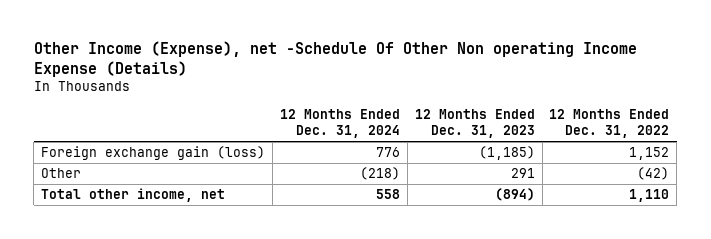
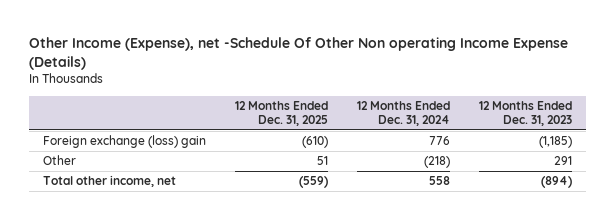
- | 12 Months Ended Dec. 31, 2024 | 12 Months Ended Dec. 31, 2023 | 12 Months Ended Dec. 31, 2022
+ | 12 Months Ended Dec. 31, 2025 | 12 Months Ended Dec. 31, 2024 | 12 Months Ended Dec. 31, 2023
- Foreign exchange gain (loss) | 776 | (1,185) | 1,152
+ Foreign exchange (loss) gain | (610) | 776 | (1,185)

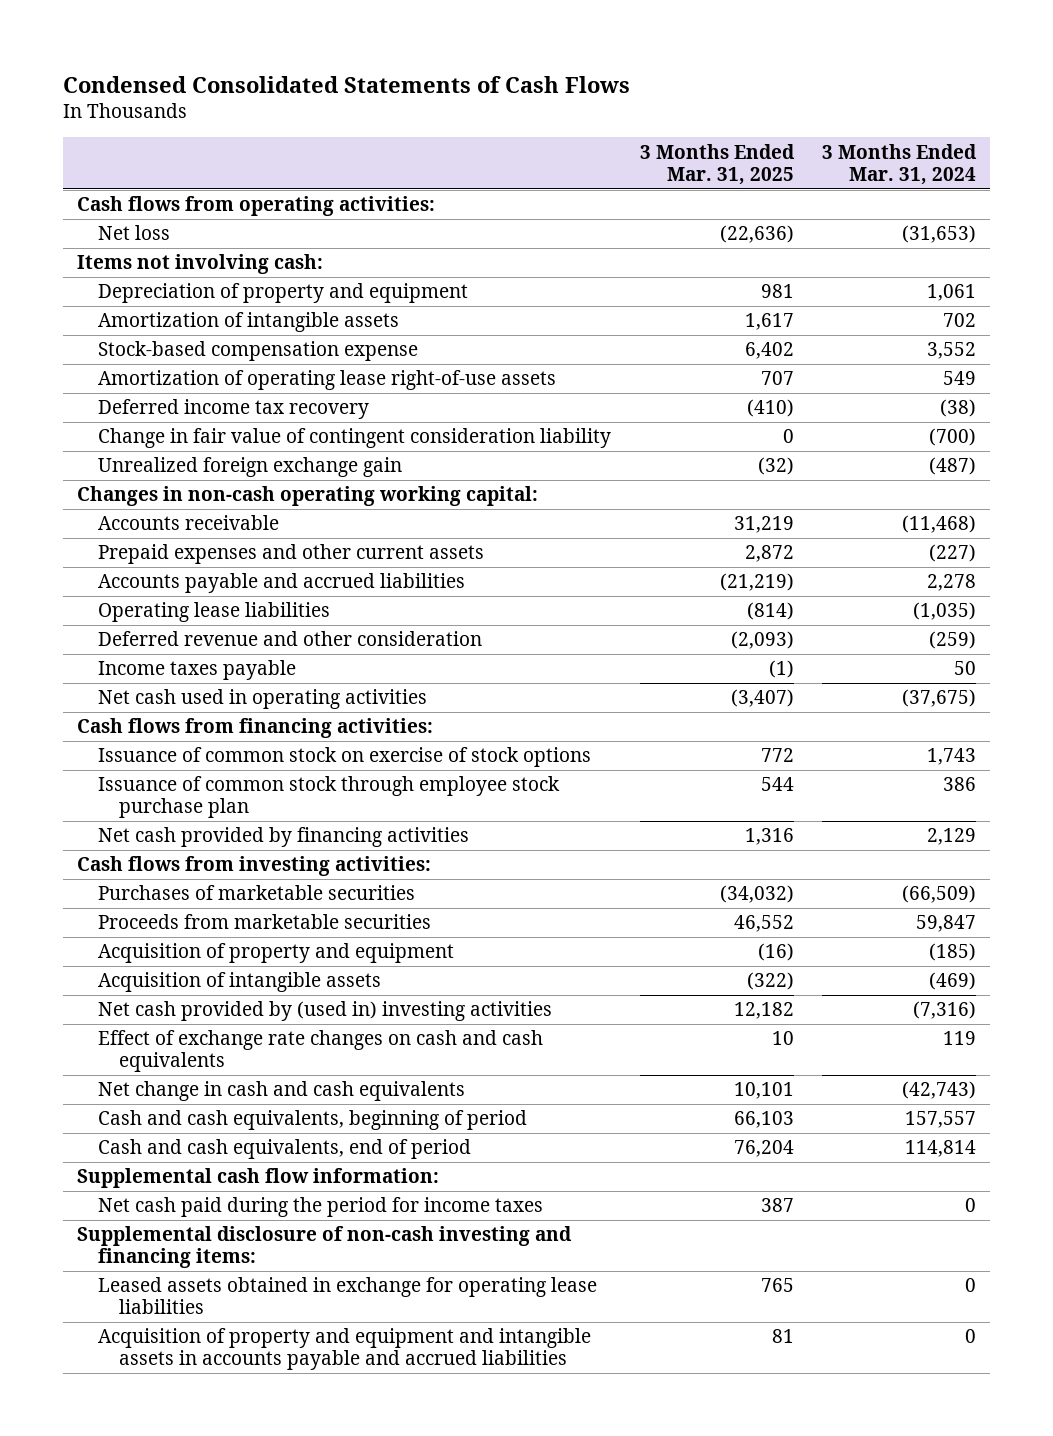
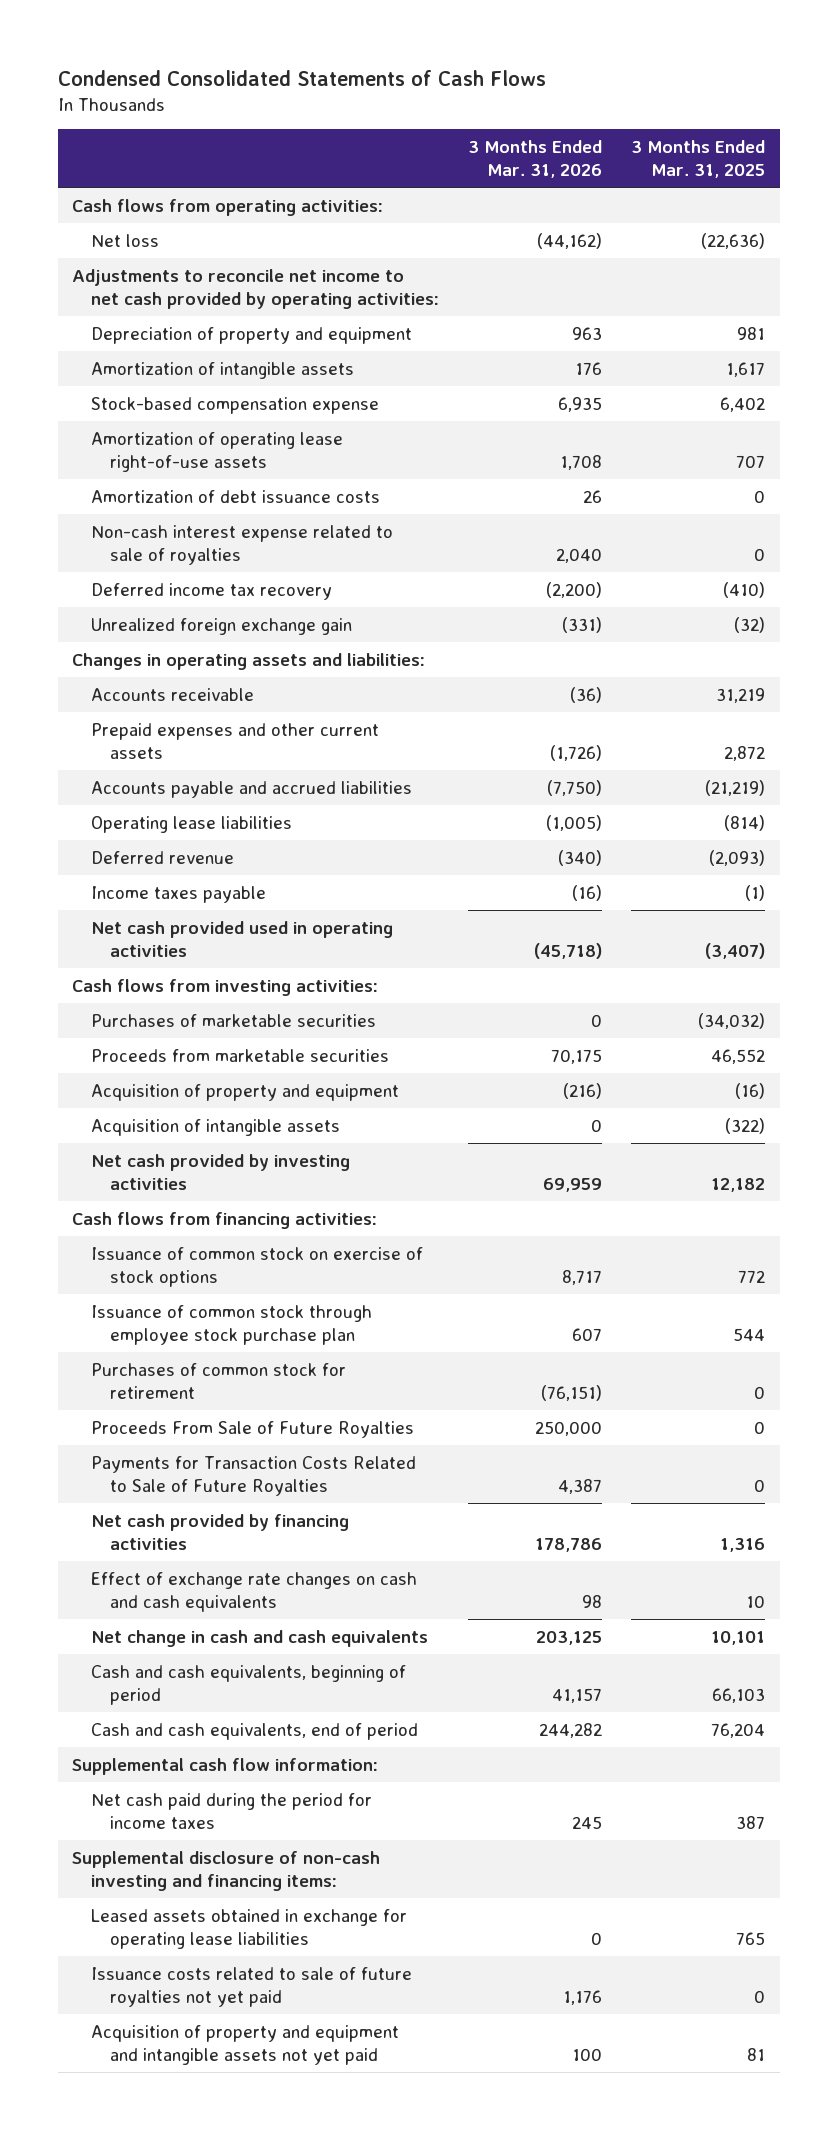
- | 3 Months Ended Mar. 31, 2025 | 3 Months Ended Mar. 31, 2024
+ | 3 Months Ended Mar. 31, 2026 | 3 Months Ended Mar. 31, 2025
- Items not involving cash:
+ Adjustments to reconcile net income to net cash provided by operating activities:
+ Amortization of debt issuance costs | 26 | 0
+ Non-cash interest expense related to sale of royalties | 2,040 | 0
- Change in fair value of contingent consideration liability | 0 | (700)
- Changes in non-cash operating working capital:
+ Changes in operating assets and liabilities:
- Deferred revenue and other consideration | (2,093) | (259)
+ Deferred revenue | (340) | (2,093)
- Net cash used in operating activities | (3,407) | (37,675)
+ Net cash provided used in operating activities | (45,718) | (3,407)
- Net cash provided by (used in) investing activities | 12,182 | (7,316)
+ Net cash provided by investing activities | 69,959 | 12,182
moved down: Cash flows from financing activities:
moved down: Issuance of common stock on exercise of stock options | 8,717 | 772
moved down: Issuance of common stock through employee stock purchase plan | 607 | 544
+ Purchases of common stock for retirement | (76,151) | 0
+ Proceeds From Sale of Future Royalties | 250,000 | 0
+ Payments for Transaction Costs Related to Sale of Future Royalties | 4,387 | 0
moved down: Net cash provided by financing activities | 178,786 | 1,316
- Acquisition of property and equipment and intangible assets in accounts payable and accrued liabilities | 81 | 0
+ Issuance costs related to sale of future royalties not yet paid | 1,176 | 0
+ Acquisition of property and equipment and intangible assets not yet paid | 100 | 81

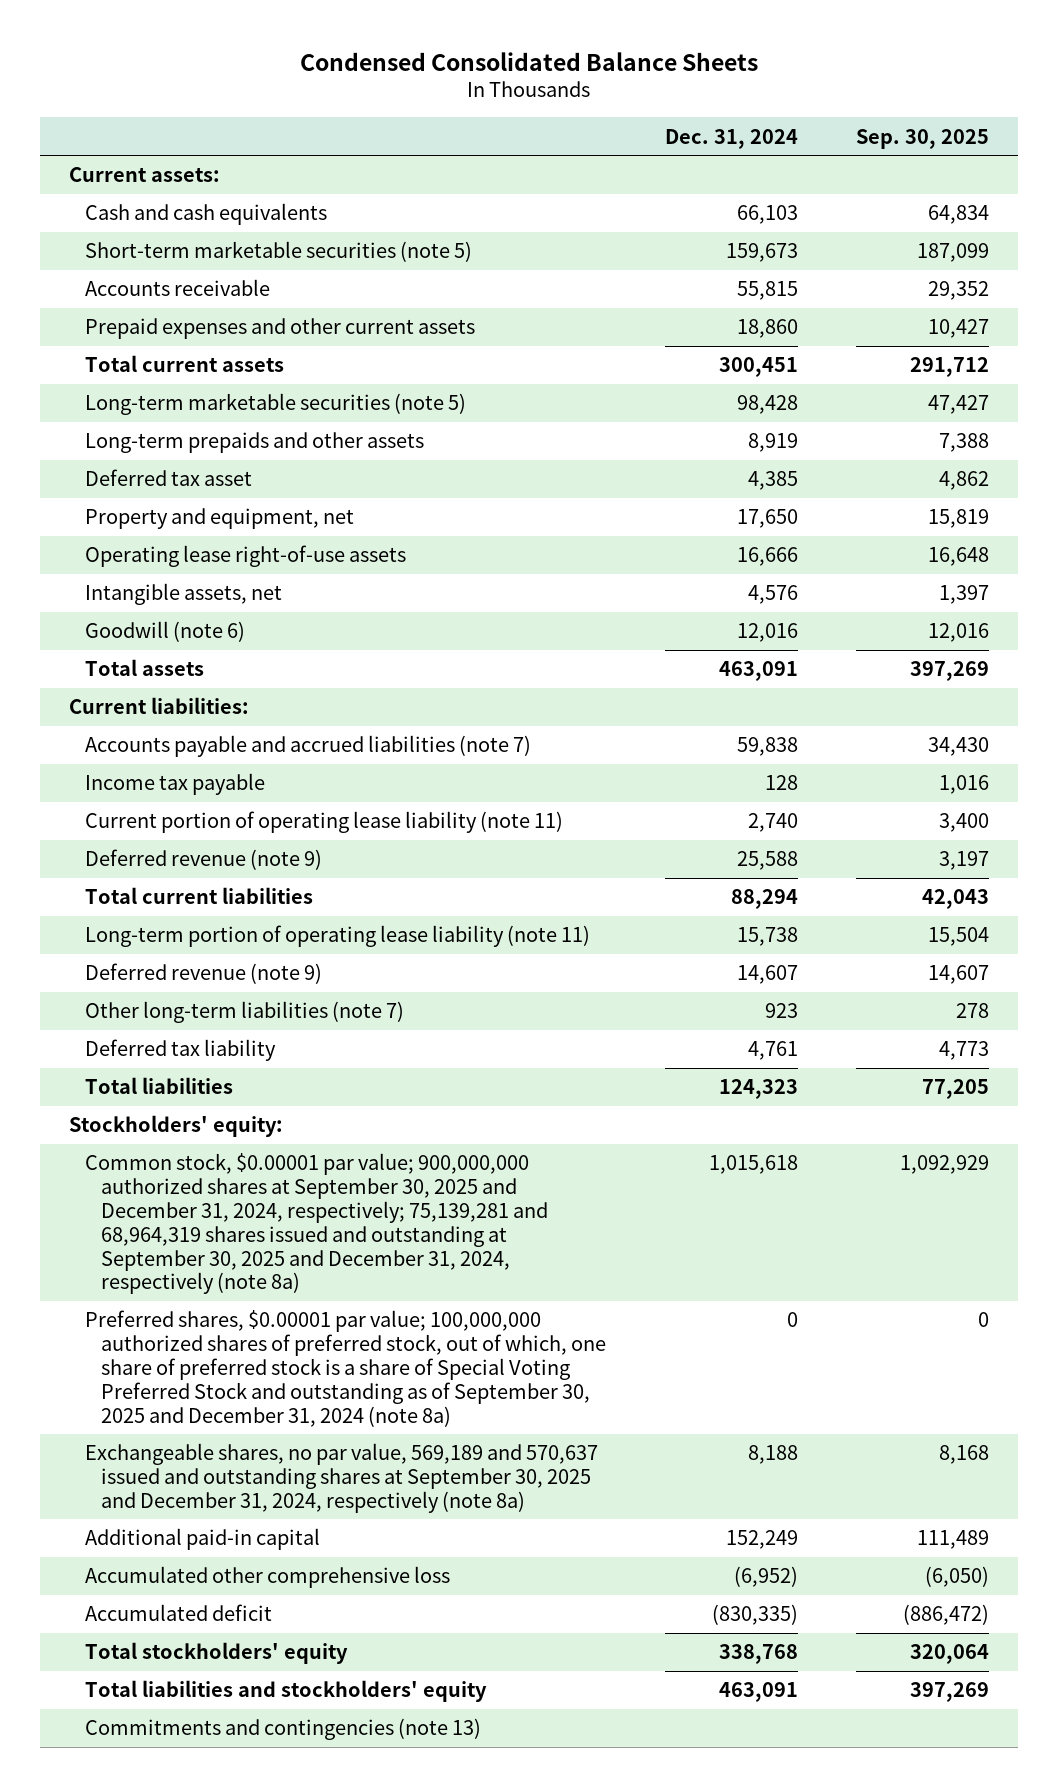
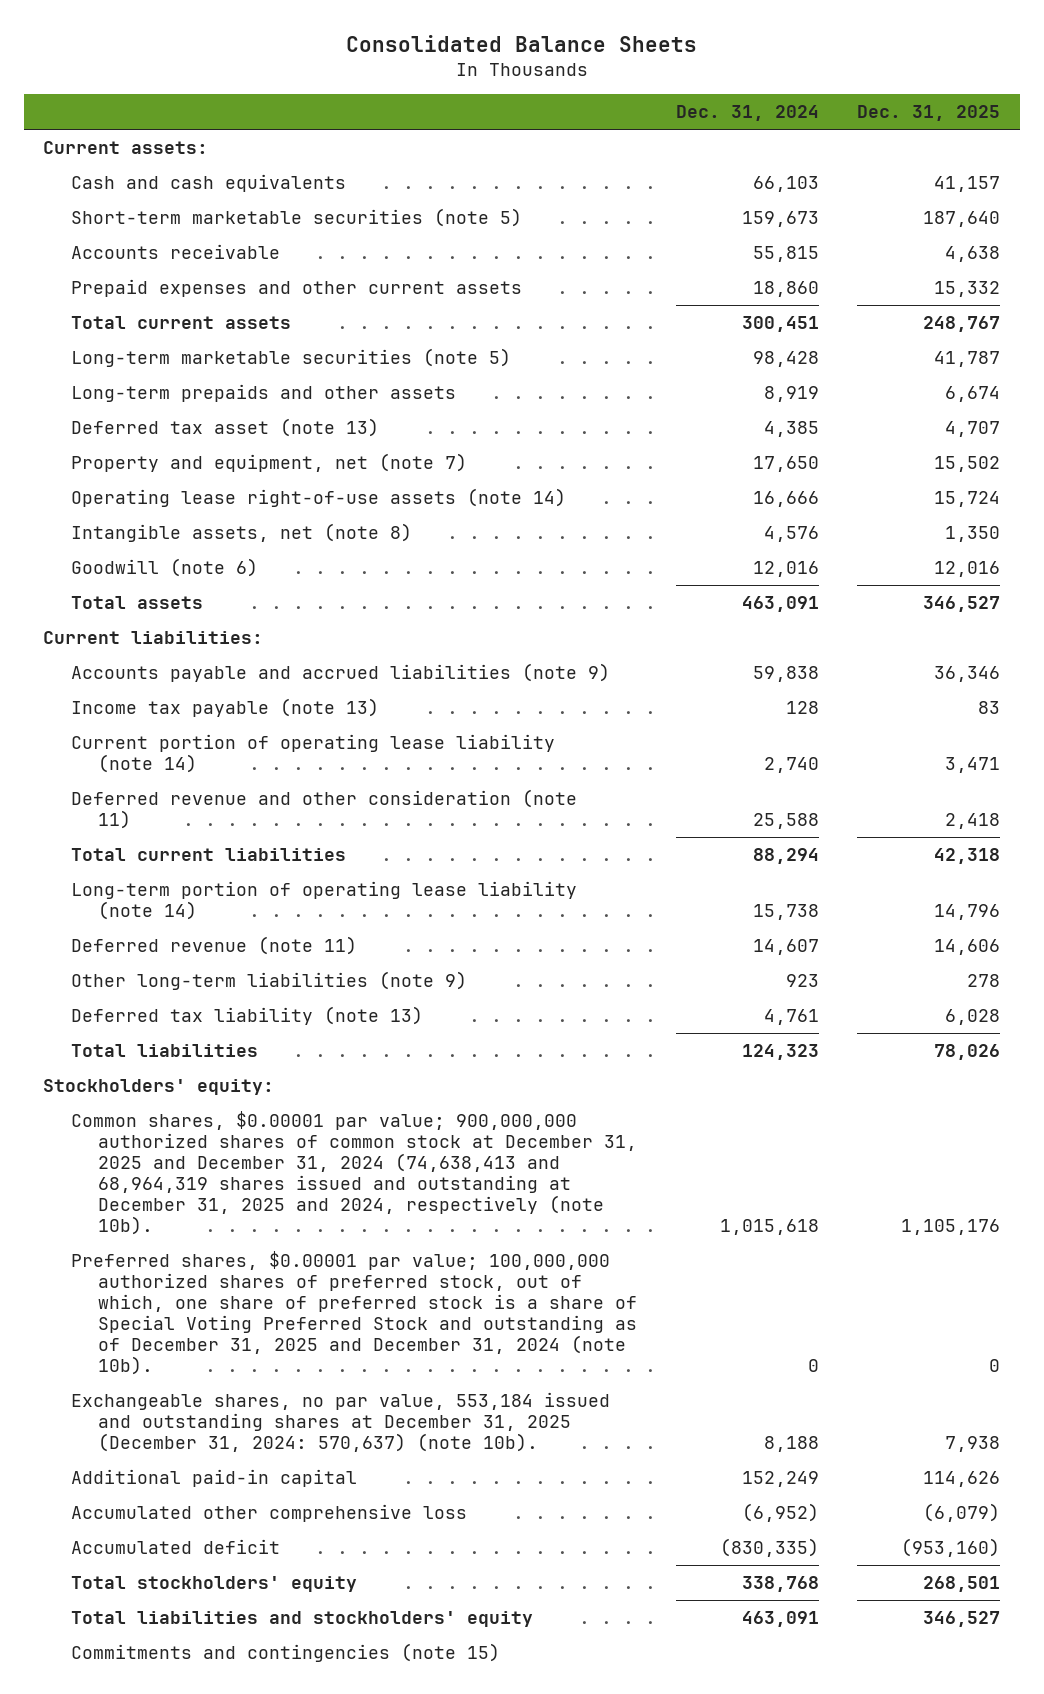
- Condensed Consolidated Balance Sheets
+ Consolidated Balance Sheets
- | Dec. 31, 2024 | Sep. 30, 2025
+ | Dec. 31, 2024 | Dec. 31, 2025
- Deferred tax asset | 4,385 | 4,862
- Property and equipment, net | 17,650 | 15,819
- Operating lease right-of-use assets | 16,666 | 16,648
- Intangible assets, net | 4,576 | 1,397
+ Deferred tax asset (note 13) | 4,385 | 4,707
+ Property and equipment, net (note 7) | 17,650 | 15,502
+ Operating lease right-of-use assets (note 14) | 16,666 | 15,724
+ Intangible assets, net (note 8) | 4,576 | 1,350
- Accounts payable and accrued liabilities (note 7) | 59,838 | 34,430
- Income tax payable | 128 | 1,016
- Current portion of operating lease liability (note 11) | 2,740 | 3,400
- Deferred revenue (note 9) | 25,588 | 3,197
+ Accounts payable and accrued liabilities (note 9) | 59,838 | 36,346
+ Income tax payable (note 13) | 128 | 83
+ Current portion of operating lease liability (note 14) | 2,740 | 3,471
+ Deferred revenue and other consideration (note 11) | 25,588 | 2,418
- Long-term portion of operating lease liability (note 11) | 15,738 | 15,504
- Deferred revenue (note 9) | 14,607 | 14,607
- Other long-term liabilities (note 7) | 923 | 278
- Deferred tax liability | 4,761 | 4,773
+ Long-term portion of operating lease liability (note 14) | 15,738 | 14,796
+ Deferred revenue (note 11) | 14,607 | 14,606
+ Other long-term liabilities (note 9) | 923 | 278
+ Deferred tax liability (note 13) | 4,761 | 6,028
- Common stock, $0.00001 par value; 900,000,000 authorized shares at September 30, 2025 and December 31, 2024, respectively; 75,139,281 and 68,964,319 shares issued and outstanding at September 30, 2025 and December 31, 2024, respectively (note 8a) | 1,015,618 | 1,092,929
- Preferred shares, $0.00001 par value; 100,000,000 authorized shares of preferred stock, out of which, one share of preferred stock is a share of Special Voting Preferred Stock and outstanding as of September 30, 2025 and December 31, 2024 (note 8a) | 0 | 0
- Exchangeable shares, no par value, 569,189 and 570,637 issued and outstanding shares at September 30, 2025 and December 31, 2024, respectively (note 8a) | 8,188 | 8,168
+ Common shares, $0.00001 par value; 900,000,000 authorized shares of common stock at December 31, 2025 and December 31, 2024 (74,638,413 and 68,964,319 shares issued and outstanding at December 31, 2025 and 2024, respectively (note 10b). | 1,015,618 | 1,105,176
+ Preferred shares, $0.00001 par value; 100,000,000 authorized shares of preferred stock, out of which, one share of preferred stock is a share of Special Voting Preferred Stock and outstanding as of December 31, 2025 and December 31, 2024 (note 10b). | 0 | 0
+ Exchangeable shares, no par value, 553,184 issued and outstanding shares at December 31, 2025 (December 31, 2024: 570,637) (note 10b). | 8,188 | 7,938
- Commitments and contingencies (note 13)
+ Commitments and contingencies (note 15)

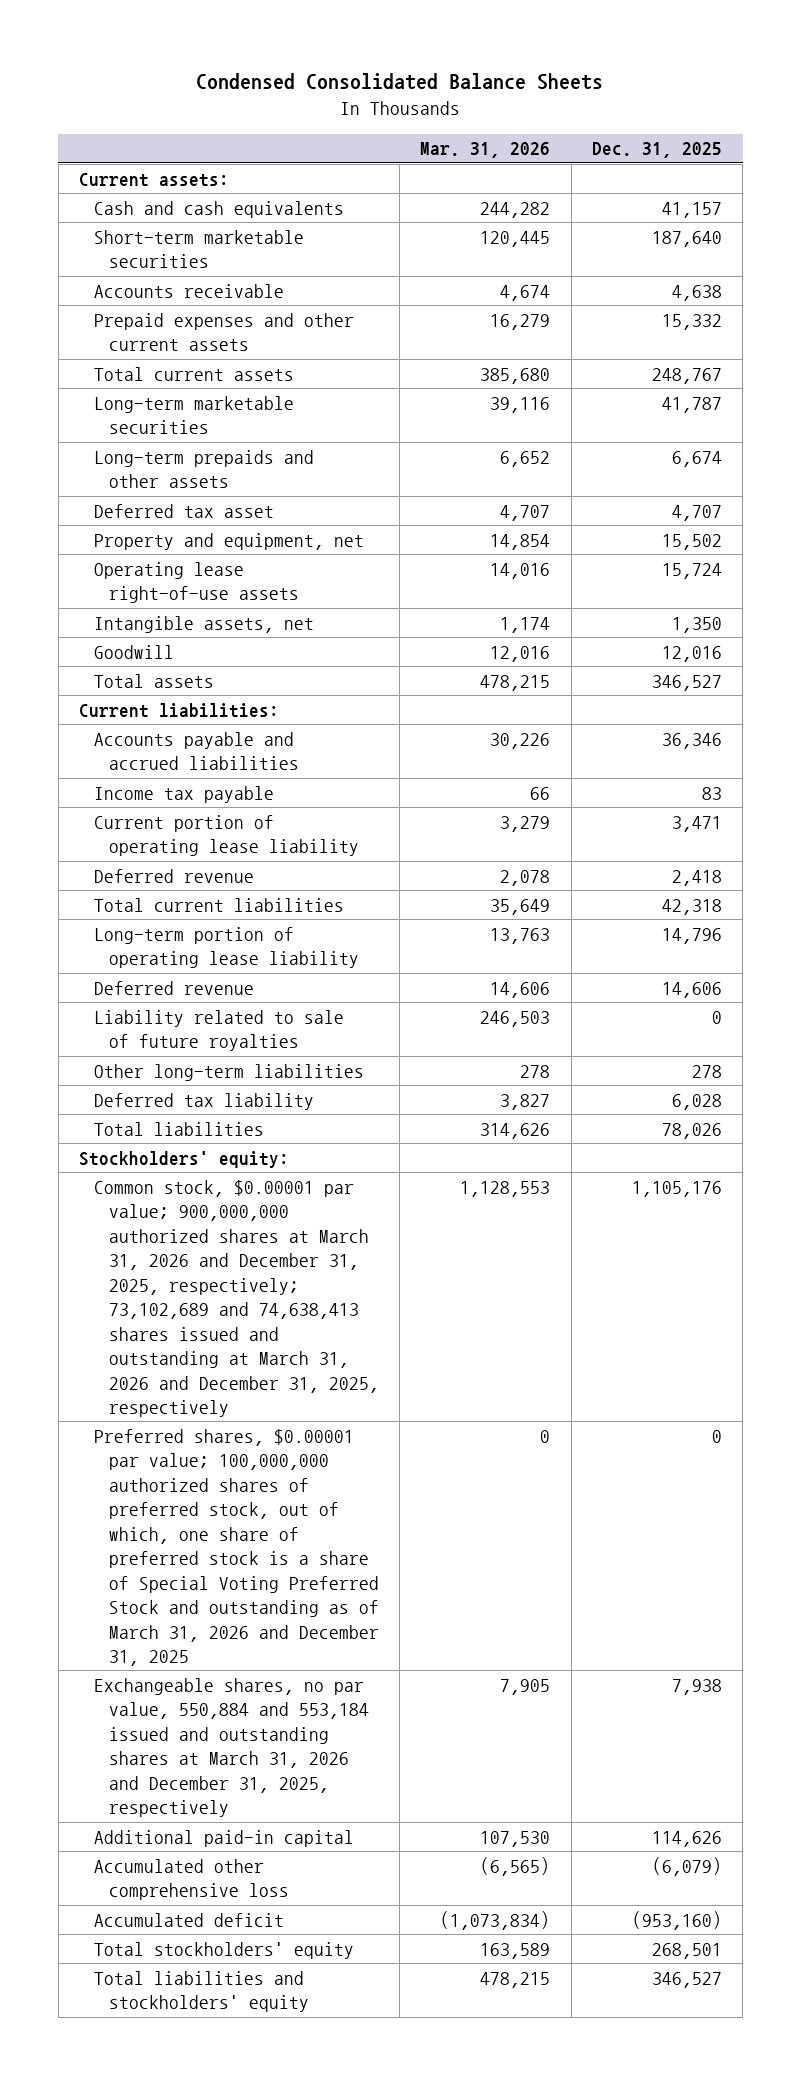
- Consolidated Balance Sheets
+ Condensed Consolidated Balance Sheets
- | Dec. 31, 2024 | Dec. 31, 2025
+ | Mar. 31, 2026 | Dec. 31, 2025
- Short-term marketable securities (note 5) | 159,673 | 187,640
+ Short-term marketable securities | 120,445 | 187,640
- Long-term marketable securities (note 5) | 98,428 | 41,787
+ Long-term marketable securities | 39,116 | 41,787
- Deferred tax asset (note 13) | 4,385 | 4,707
- Property and equipment, net (note 7) | 17,650 | 15,502
- Operating lease right-of-use assets (note 14) | 16,666 | 15,724
- Intangible assets, net (note 8) | 4,576 | 1,350
- Goodwill (note 6) | 12,016 | 12,016
+ Deferred tax asset | 4,707 | 4,707
+ Property and equipment, net | 14,854 | 15,502
+ Operating lease right-of-use assets | 14,016 | 15,724
+ Intangible assets, net | 1,174 | 1,350
+ Goodwill | 12,016 | 12,016
- Accounts payable and accrued liabilities (note 9) | 59,838 | 36,346
- Income tax payable (note 13) | 128 | 83
- Current portion of operating lease liability (note 14) | 2,740 | 3,471
- Deferred revenue and other consideration (note 11) | 25,588 | 2,418
+ Accounts payable and accrued liabilities | 30,226 | 36,346
+ Income tax payable | 66 | 83
+ Current portion of operating lease liability | 3,279 | 3,471
+ Deferred revenue | 2,078 | 2,418
- Long-term portion of operating lease liability (note 14) | 15,738 | 14,796
- Deferred revenue (note 11) | 14,607 | 14,606
- Other long-term liabilities (note 9) | 923 | 278
- Deferred tax liability (note 13) | 4,761 | 6,028
+ Long-term portion of operating lease liability | 13,763 | 14,796
+ Deferred revenue | 14,606 | 14,606
+ Liability related to sale of future royalties | 246,503 | 0
+ Other long-term liabilities | 278 | 278
+ Deferred tax liability | 3,827 | 6,028
- Common shares, $0.00001 par value; 900,000,000 authorized shares of common stock at December 31, 2025 and December 31, 2024 (74,638,413 and 68,964,319 shares issued and outstanding at December 31, 2025 and 2024, respectively (note 10b). | 1,015,618 | 1,105,176
- Preferred shares, $0.00001 par value; 100,000,000 authorized shares of preferred stock, out of which, one share of preferred stock is a share of Special Voting Preferred Stock and outstanding as of December 31, 2025 and December 31, 2024 (note 10b). | 0 | 0
- Exchangeable shares, no par value, 553,184 issued and outstanding shares at December 31, 2025 (December 31, 2024: 570,637) (note 10b). | 8,188 | 7,938
+ Common stock, $0.00001 par value; 900,000,000 authorized shares at March 31, 2026 and December 31, 2025, respectively; 73,102,689 and 74,638,413 shares issued and outstanding at March 31, 2026 and December 31, 2025, respectively | 1,128,553 | 1,105,176
+ Preferred shares, $0.00001 par value; 100,000,000 authorized shares of preferred stock, out of which, one share of preferred stock is a share of Special Voting Preferred Stock and outstanding as of March 31, 2026 and December 31, 2025 | 0 | 0
+ Exchangeable shares, no par value, 550,884 and 553,184 issued and outstanding shares at March 31, 2026 and December 31, 2025, respectively | 7,905 | 7,938
- Commitments and contingencies (note 15)

